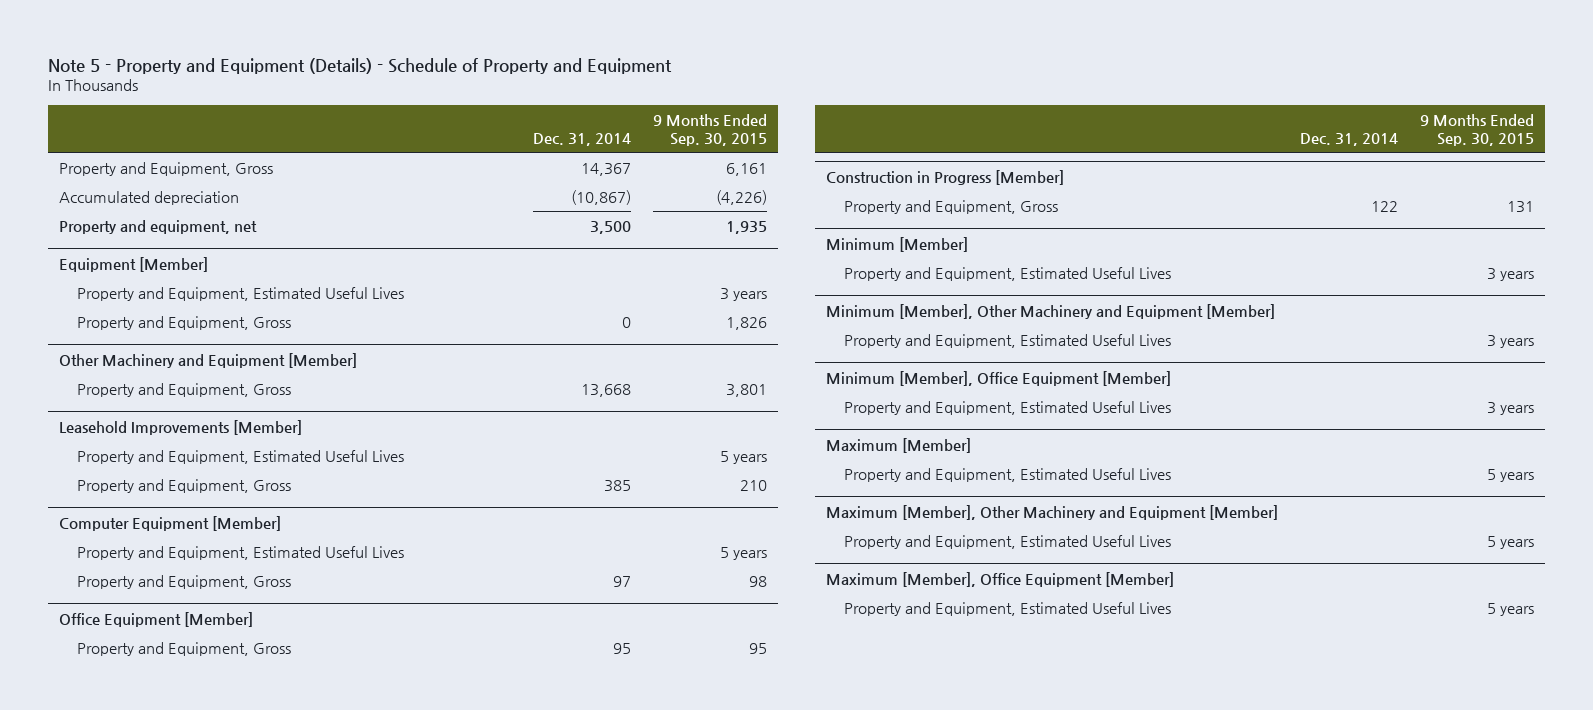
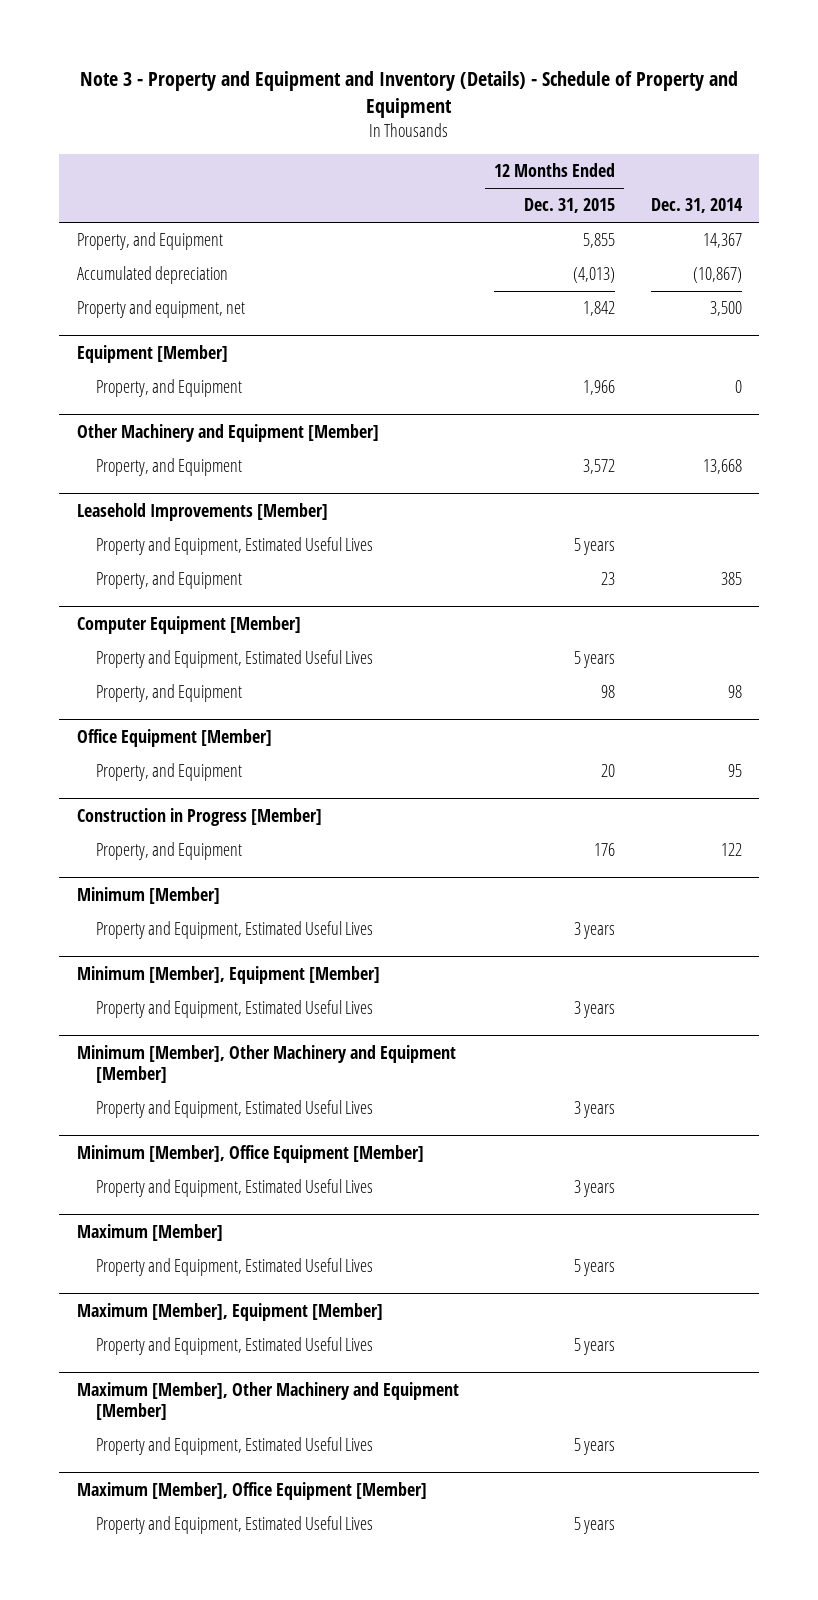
- Note 5 - Property and Equipment (Details) - Schedule of Property and Equipment
+ Note 3 - Property and Equipment and Inventory (Details) - Schedule of Property and Equipment
- | Dec. 31, 2014 | 9 Months Ended Sep. 30, 2015
+ | 12 Months Ended Dec. 31, 2015 | Dec. 31, 2014
- Property and Equipment, Gross | 14,367 | 6,161
+ Property, and Equipment | 5,855 | 14,367
@ Equipment [Member]
- Property and Equipment, Estimated Useful Lives | | 3 years
- Property and Equipment, Gross | 0 | 1,826
+ Property, and Equipment | 1,966 | 0
@ Other Machinery and Equipment [Member]
- Property and Equipment, Gross | 13,668 | 3,801
+ Property, and Equipment | 3,572 | 13,668
@ Leasehold Improvements [Member]
- Property and Equipment, Gross | 385 | 210
+ Property, and Equipment | 23 | 385
@ Computer Equipment [Member]
- Property and Equipment, Gross | 97 | 98
+ Property, and Equipment | 98 | 98
@ Office Equipment [Member]
- Property and Equipment, Gross | 95 | 95
+ Property, and Equipment | 20 | 95
@ Construction in Progress [Member]
- Property and Equipment, Gross | 122 | 131
+ Property, and Equipment | 176 | 122
+ Minimum [Member], Equipment [Member]
+ Property and Equipment, Estimated Useful Lives | 3 years |
+ Maximum [Member], Equipment [Member]
+ Property and Equipment, Estimated Useful Lives | 5 years |

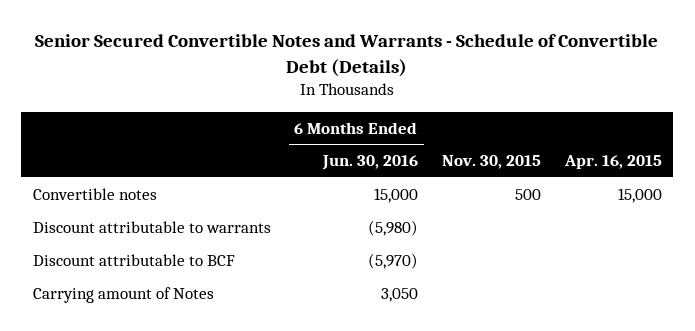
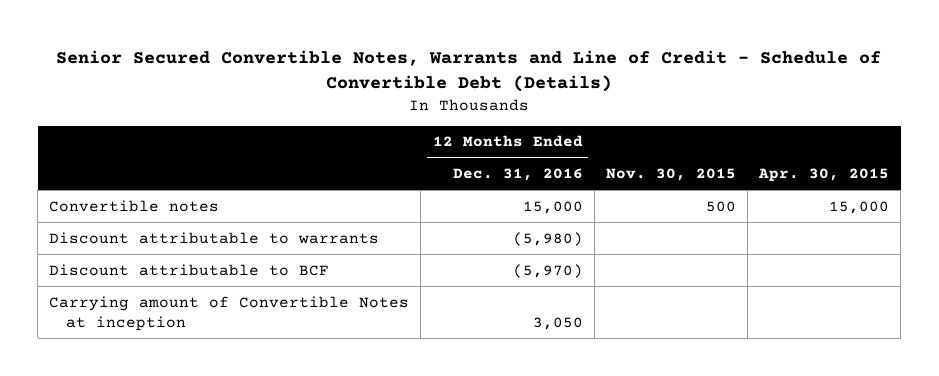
- Senior Secured Convertible Notes and Warrants - Schedule of Convertible Debt (Details)
+ Senior Secured Convertible Notes, Warrants and Line of Credit - Schedule of Convertible Debt (Details)
- | 6 Months Ended Jun. 30, 2016 | Nov. 30, 2015 | Apr. 16, 2015
+ | 12 Months Ended Dec. 31, 2016 | Nov. 30, 2015 | Apr. 30, 2015
- Carrying amount of Notes | 3,050 | |
+ Carrying amount of Convertible Notes at inception | 3,050 | |

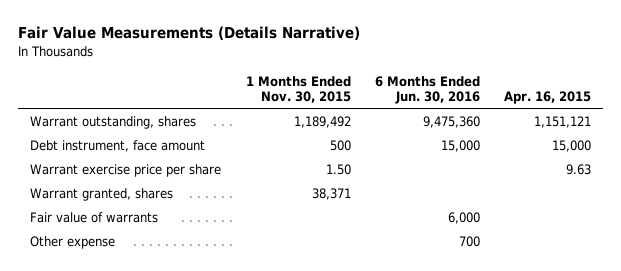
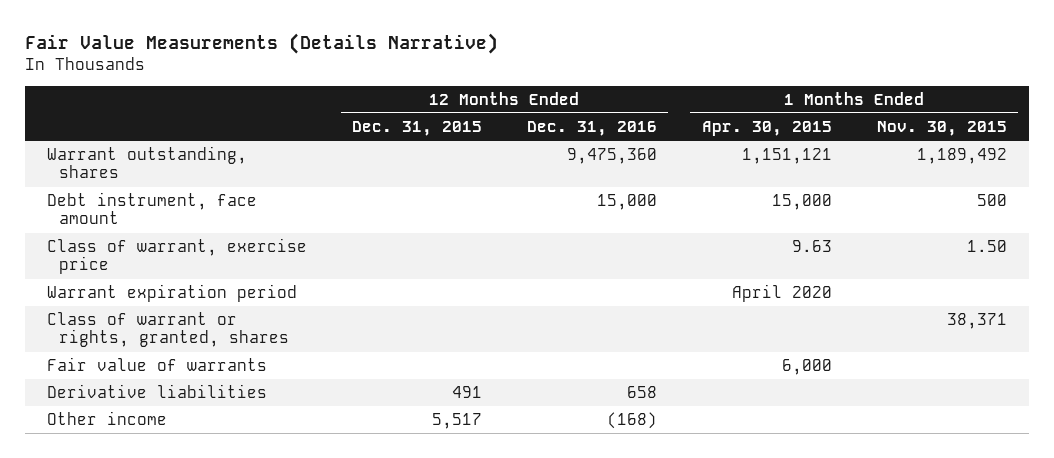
- | 1 Months Ended Nov. 30, 2015 | 6 Months Ended Jun. 30, 2016 | Apr. 16, 2015
+ | 12 Months Ended Dec. 31, 2015 | 12 Months Ended Dec. 31, 2016 | 1 Months Ended Apr. 30, 2015 | 1 Months Ended Nov. 30, 2015
- Warrant exercise price per share | 1.50 | | 9.63
- Warrant granted, shares | 38,371 | |
+ Class of warrant, exercise price | | | 9.63 | 1.50
+ Warrant expiration period | | | April 2020 |
+ Class of warrant or rights, granted, shares | | | | 38,371
- Other expense | | 700 |
+ Derivative liabilities | 491 | 658 | |
+ Other income | 5,517 | (168) | |

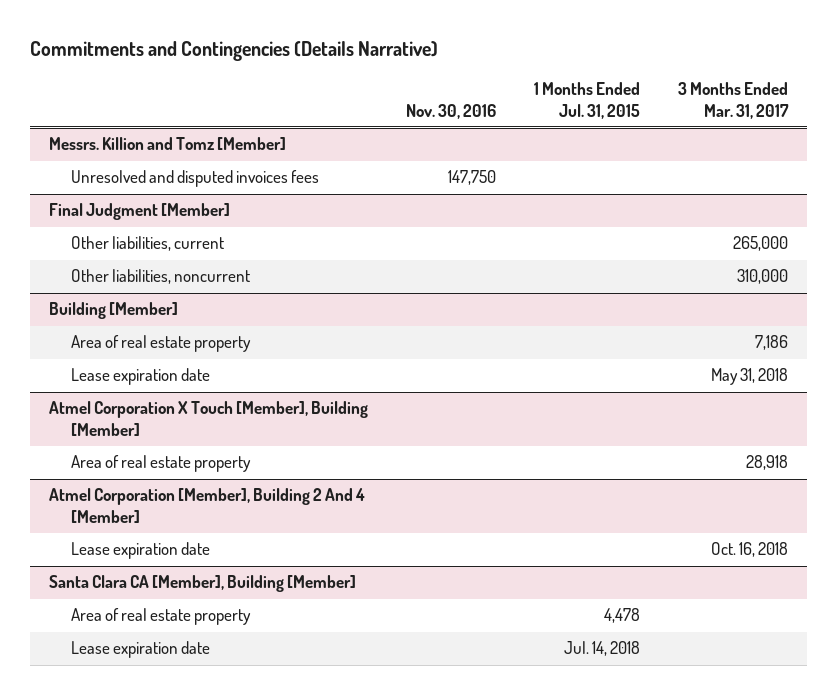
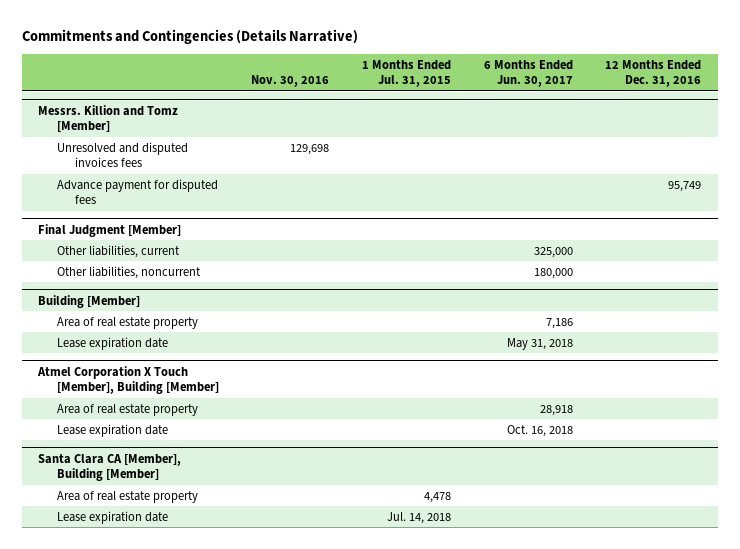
- | Nov. 30, 2016 | 1 Months Ended Jul. 31, 2015 | 3 Months Ended Mar. 31, 2017
+ | Nov. 30, 2016 | 1 Months Ended Jul. 31, 2015 | 6 Months Ended Jun. 30, 2017 | 12 Months Ended Dec. 31, 2016
@ Messrs. Killion and Tomz [Member]
- Unresolved and disputed invoices fees | 147,750 | |
+ Unresolved and disputed invoices fees | 129,698 | | |
+ Advance payment for disputed fees | | | | 95,749
- Atmel Corporation [Member], Building 2 And 4 [Member]
- Lease expiration date | | | Oct. 16, 2018
@ Atmel Corporation X Touch [Member], Building [Member]
+ Lease expiration date | | | Oct. 16, 2018 |

